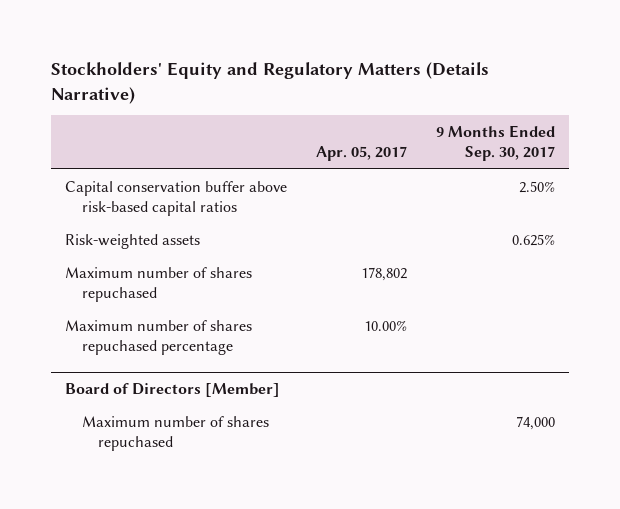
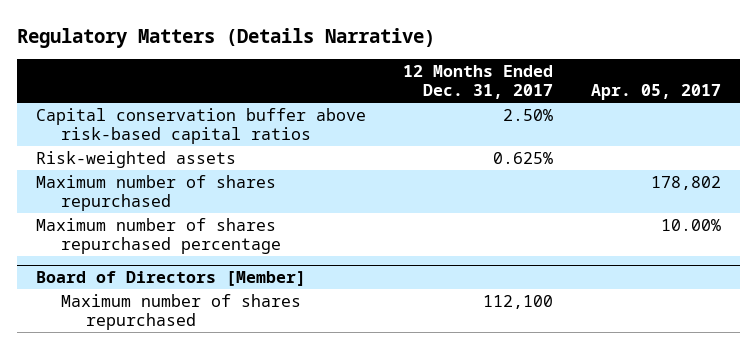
- Stockholders' Equity and Regulatory Matters (Details Narrative)
+ Regulatory Matters (Details Narrative)
- | Apr. 05, 2017 | 9 Months Ended Sep. 30, 2017
+ | 12 Months Ended Dec. 31, 2017 | Apr. 05, 2017
- Maximum number of shares repuchased | 178,802 |
- Maximum number of shares repuchased percentage | 10.00% |
+ Maximum number of shares repurchased | | 178,802
+ Maximum number of shares repurchased percentage | | 10.00%
@ Board of Directors [Member]
- Maximum number of shares repuchased | | 74,000
+ Maximum number of shares repurchased | 112,100 |

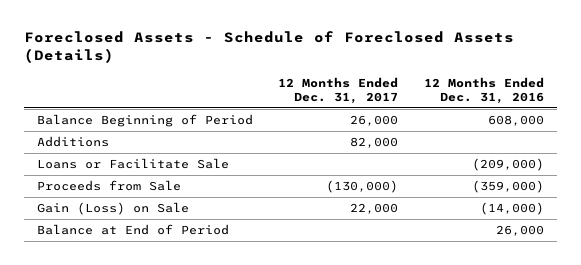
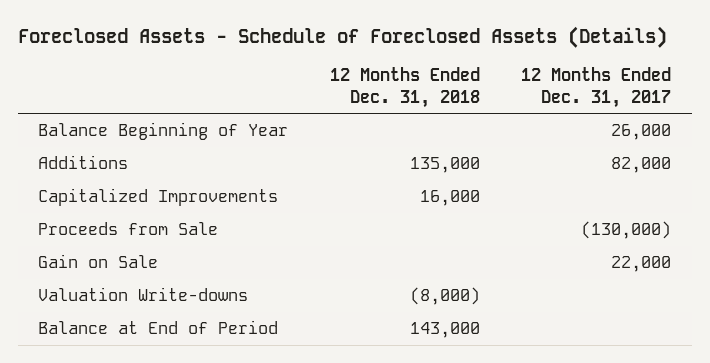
- | 12 Months Ended Dec. 31, 2017 | 12 Months Ended Dec. 31, 2016
+ | 12 Months Ended Dec. 31, 2018 | 12 Months Ended Dec. 31, 2017
- Balance Beginning of Period | 26,000 | 608,000
+ Balance Beginning of Year | | 26,000
- Loans or Facilitate Sale | | (209,000)
+ Capitalized Improvements | 16,000 |
- Gain (Loss) on Sale | 22,000 | (14,000)
+ Gain on Sale | | 22,000
+ Valuation Write-downs | (8,000) |

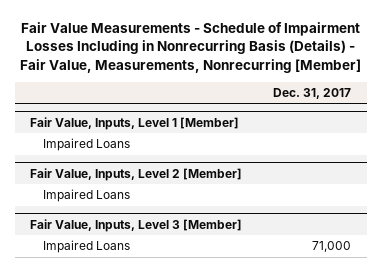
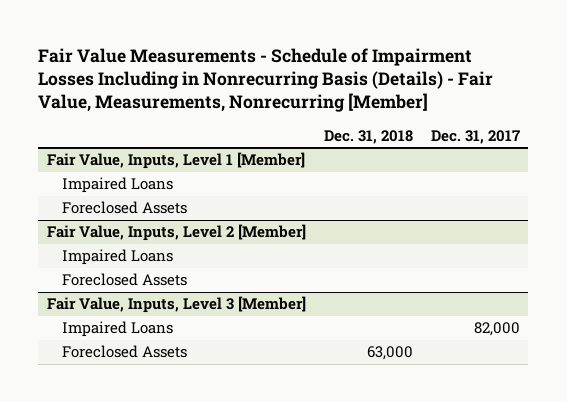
- | Dec. 31, 2017
+ | Dec. 31, 2018 | Dec. 31, 2017
@ Fair Value, Inputs, Level 1 [Member]
+ Foreclosed Assets
@ Fair Value, Inputs, Level 2 [Member]
+ Foreclosed Assets
@ Fair Value, Inputs, Level 3 [Member]
- Impaired Loans | 71,000
+ Impaired Loans | | 82,000
+ Foreclosed Assets | 63,000 |

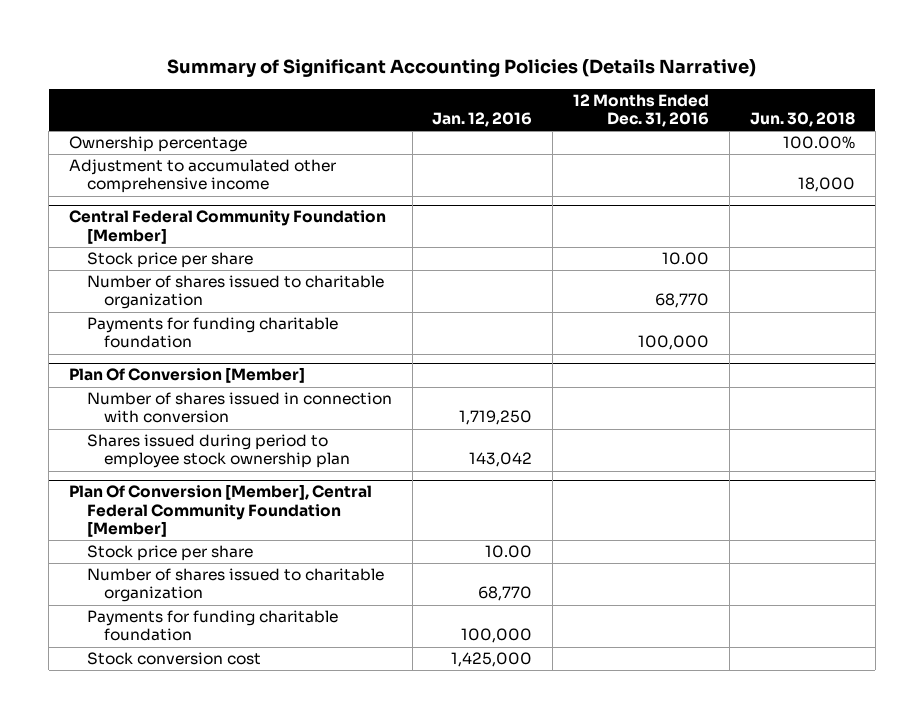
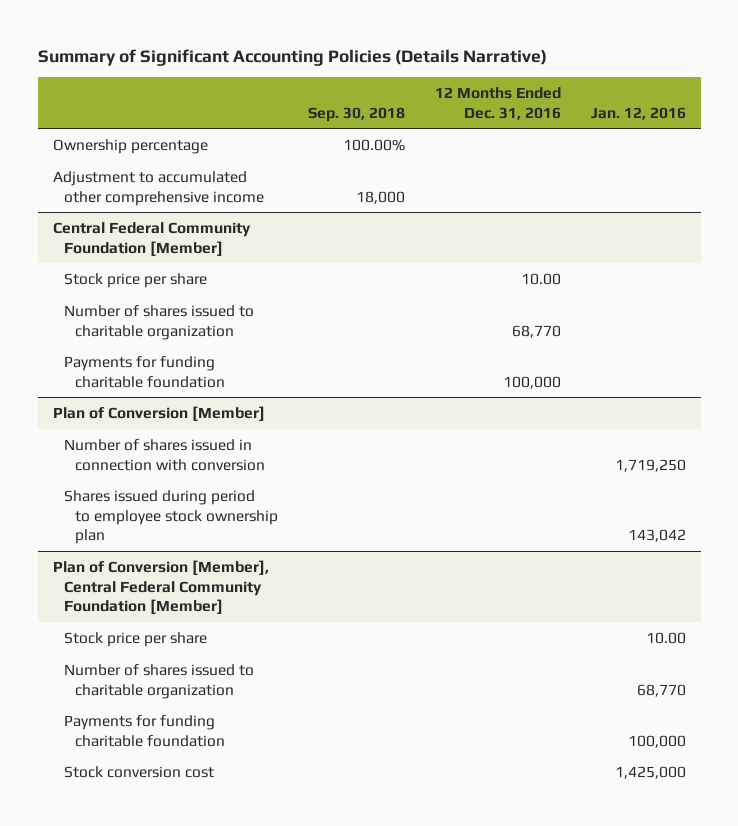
- | Jan. 12, 2016 | 12 Months Ended Dec. 31, 2016 | Jun. 30, 2018
+ | Sep. 30, 2018 | 12 Months Ended Dec. 31, 2016 | Jan. 12, 2016
- Plan Of Conversion [Member]
+ Plan of Conversion [Member]
- Plan Of Conversion [Member], Central Federal Community Foundation [Member]
+ Plan of Conversion [Member], Central Federal Community Foundation [Member]

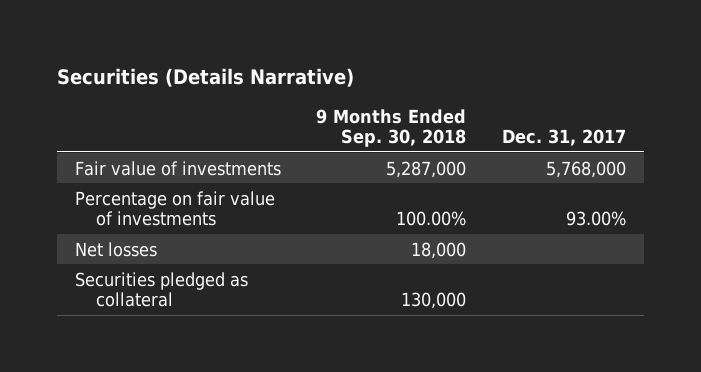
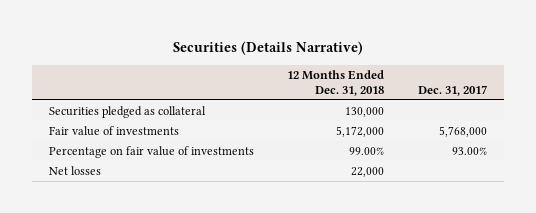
- | 9 Months Ended Sep. 30, 2018 | Dec. 31, 2017
+ | 12 Months Ended Dec. 31, 2018 | Dec. 31, 2017
moved up: Securities pledged as collateral | 130,000 |

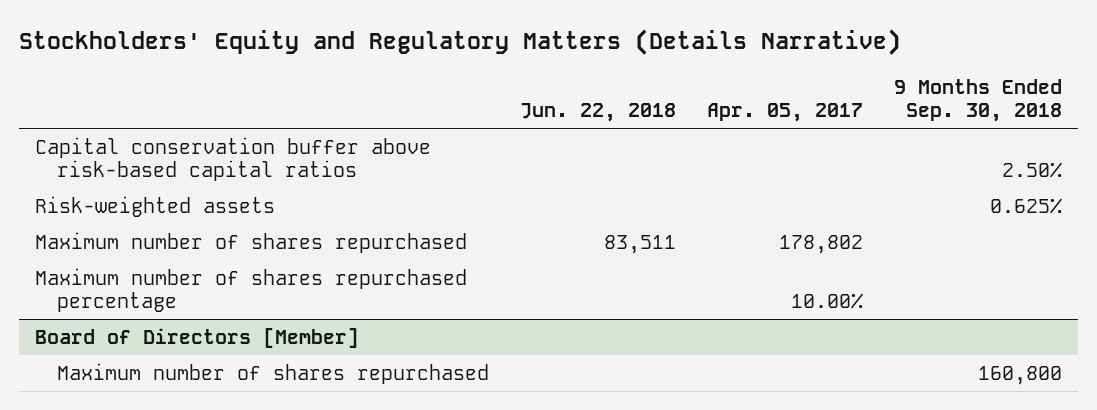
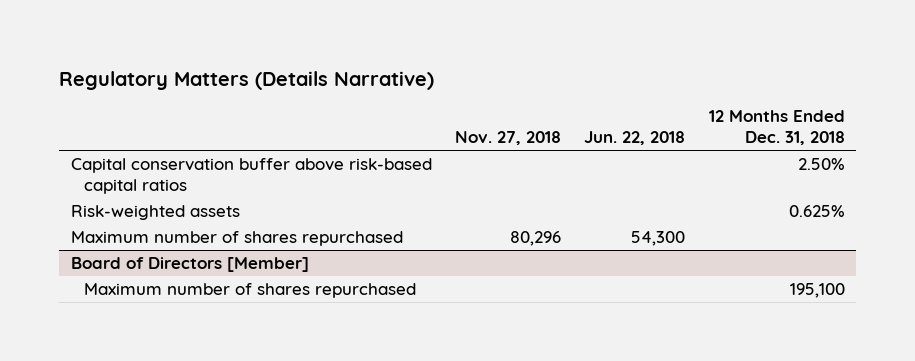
- Stockholders' Equity and Regulatory Matters (Details Narrative)
+ Regulatory Matters (Details Narrative)
- | Jun. 22, 2018 | Apr. 05, 2017 | 9 Months Ended Sep. 30, 2018
+ | Nov. 27, 2018 | Jun. 22, 2018 | 12 Months Ended Dec. 31, 2018
- Maximum number of shares repurchased | 83,511 | 178,802 |
- Maximum number of shares repurchased percentage | | 10.00% |
+ Maximum number of shares repurchased | 80,296 | 54,300 |

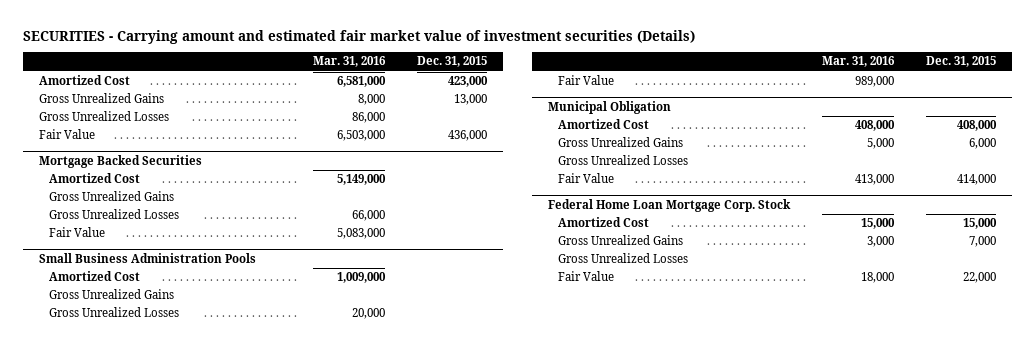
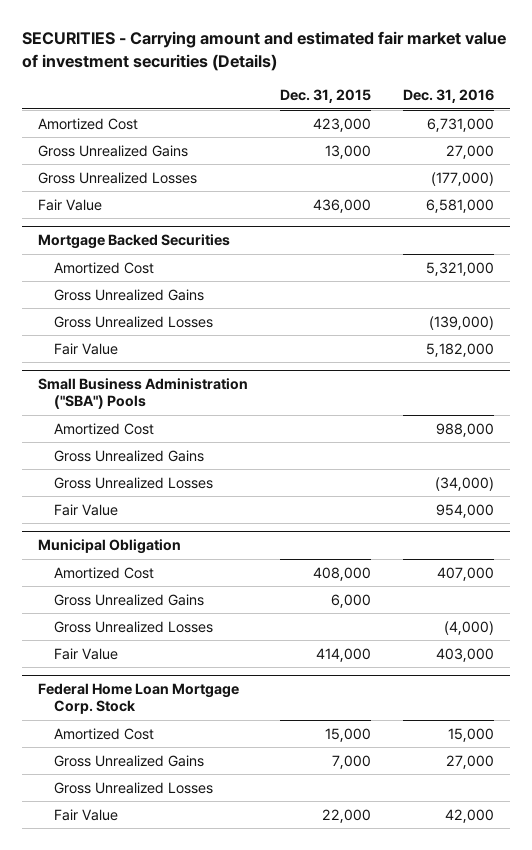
- | Mar. 31, 2016 | Dec. 31, 2015
+ | Dec. 31, 2015 | Dec. 31, 2016
- Small Business Administration Pools
+ Small Business Administration ("SBA") Pools

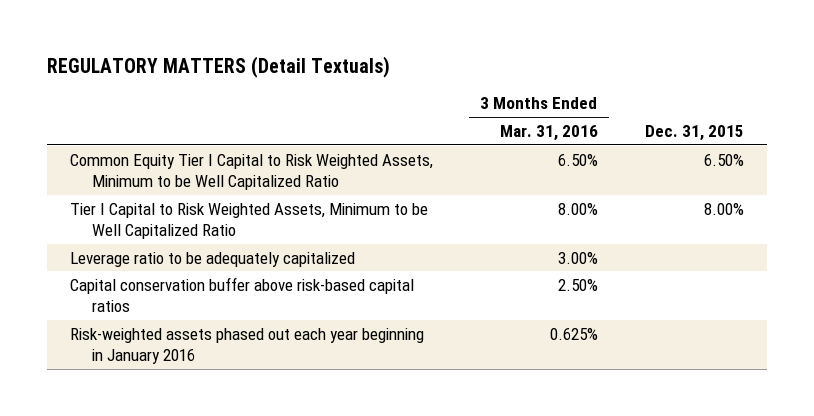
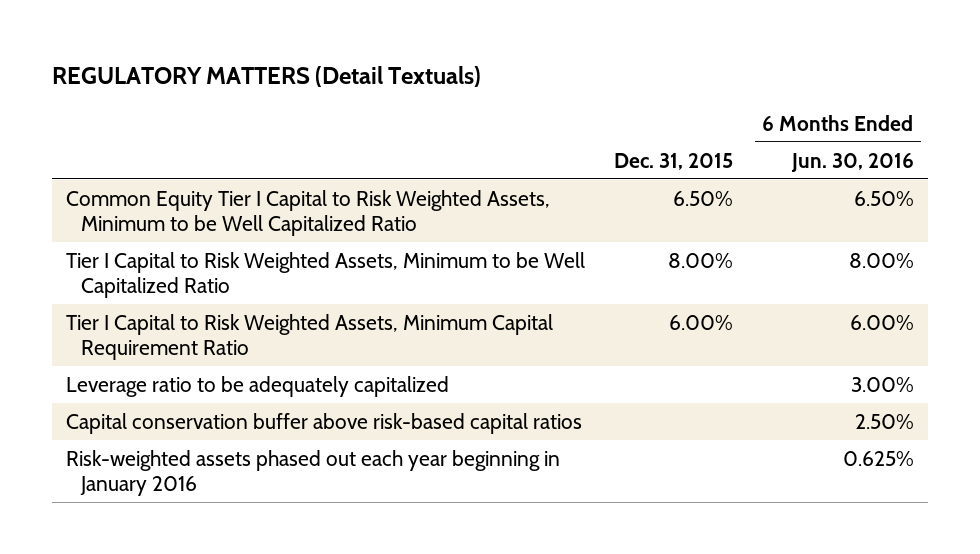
- | 3 Months Ended Mar. 31, 2016 | Dec. 31, 2015
+ | Dec. 31, 2015 | 6 Months Ended Jun. 30, 2016
+ Tier I Capital to Risk Weighted Assets, Minimum Capital Requirement Ratio | 6.00% | 6.00%

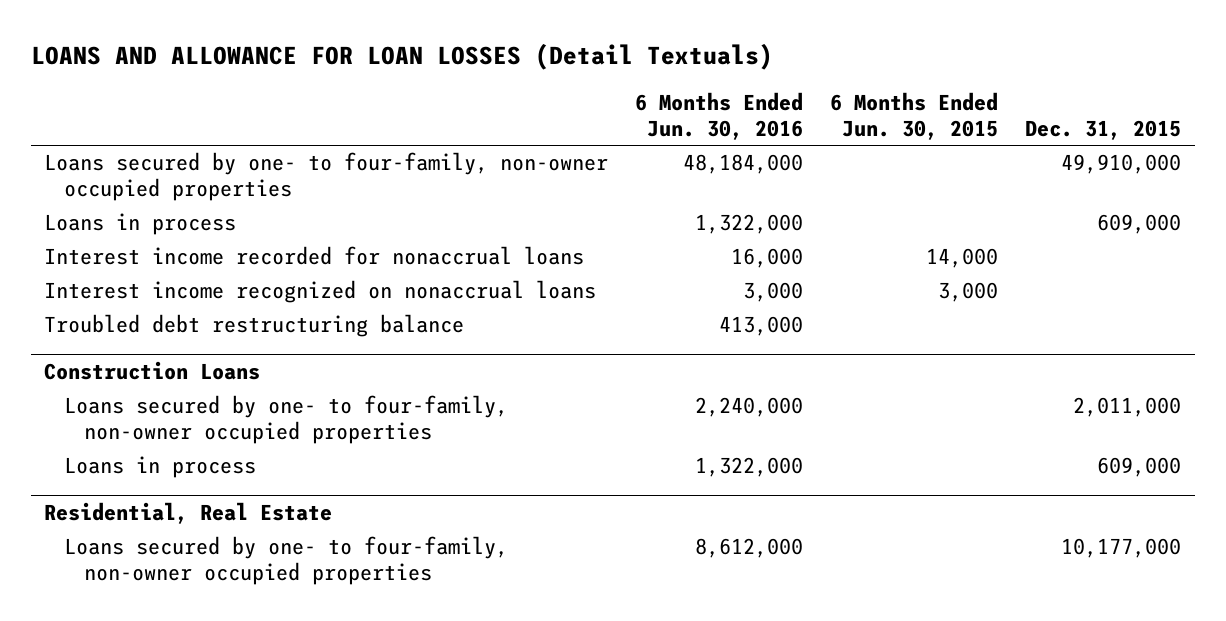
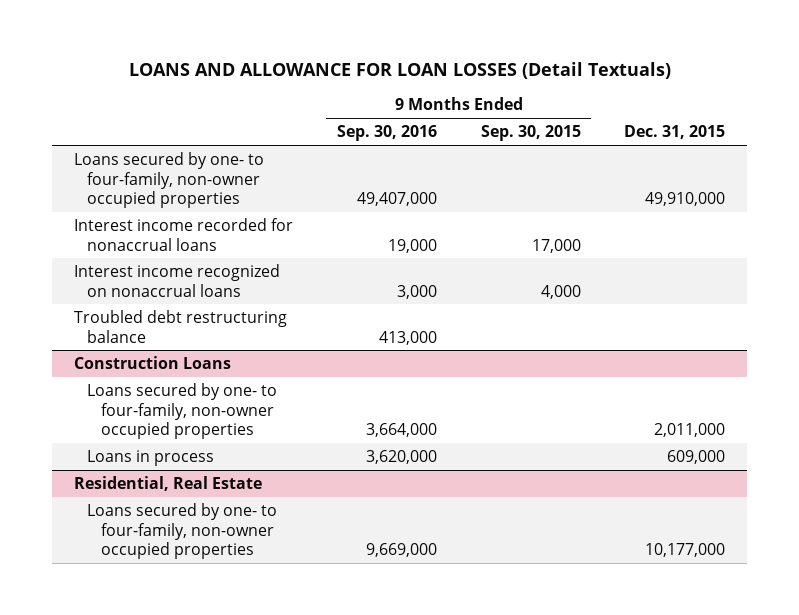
- | 6 Months Ended Jun. 30, 2016 | 6 Months Ended Jun. 30, 2015 | Dec. 31, 2015
+ | 9 Months Ended Sep. 30, 2016 | 9 Months Ended Sep. 30, 2015 | Dec. 31, 2015
- Loans in process | 1,322,000 | | 609,000

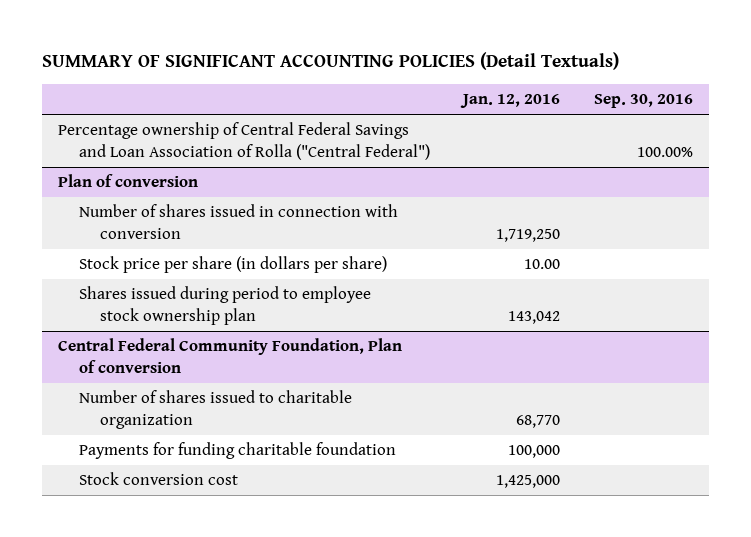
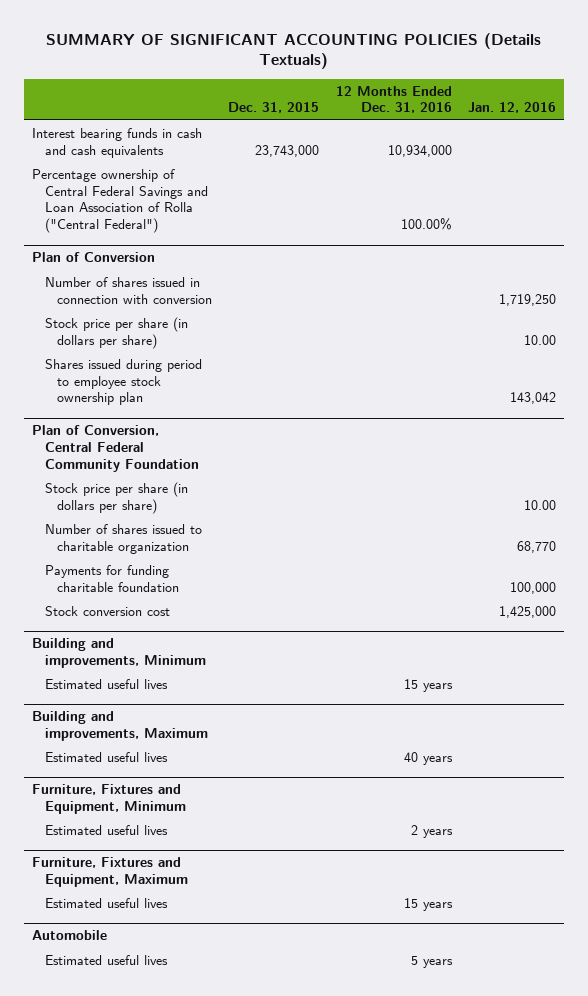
- SUMMARY OF SIGNIFICANT ACCOUNTING POLICIES (Detail Textuals)
+ SUMMARY OF SIGNIFICANT ACCOUNTING POLICIES (Details Textuals)
- | Jan. 12, 2016 | Sep. 30, 2016
+ | Dec. 31, 2015 | 12 Months Ended Dec. 31, 2016 | Jan. 12, 2016
+ Interest bearing funds in cash and cash equivalents | 23,743,000 | 10,934,000 |
- Plan of conversion
+ Plan of Conversion
- Central Federal Community Foundation, Plan of conversion
+ Plan of Conversion, Central Federal Community Foundation
+ Stock price per share (in dollars per share) | | | 10.00
+ Building and improvements, Minimum
+ Estimated useful lives | | 15 years |
+ Building and improvements, Maximum
+ Estimated useful lives | | 40 years |
+ Furniture, Fixtures and Equipment, Minimum
+ Estimated useful lives | | 2 years |
+ Furniture, Fixtures and Equipment, Maximum
+ Estimated useful lives | | 15 years |
+ Automobile
+ Estimated useful lives | | 5 years |

